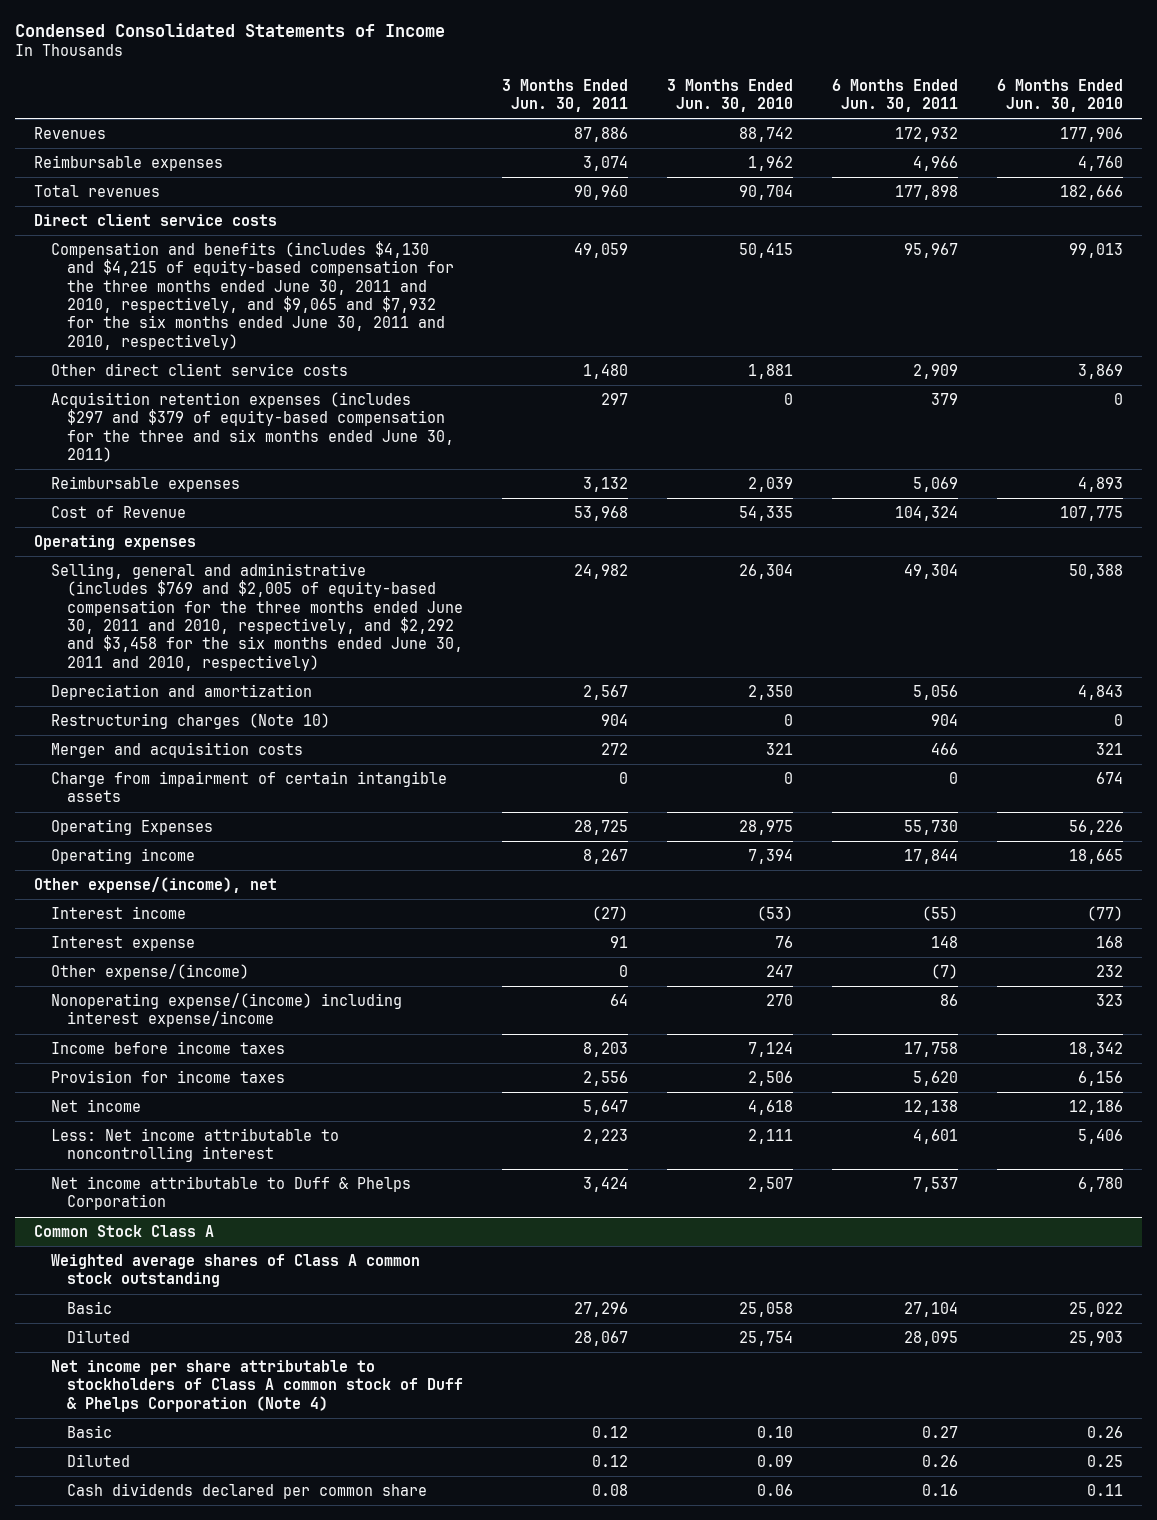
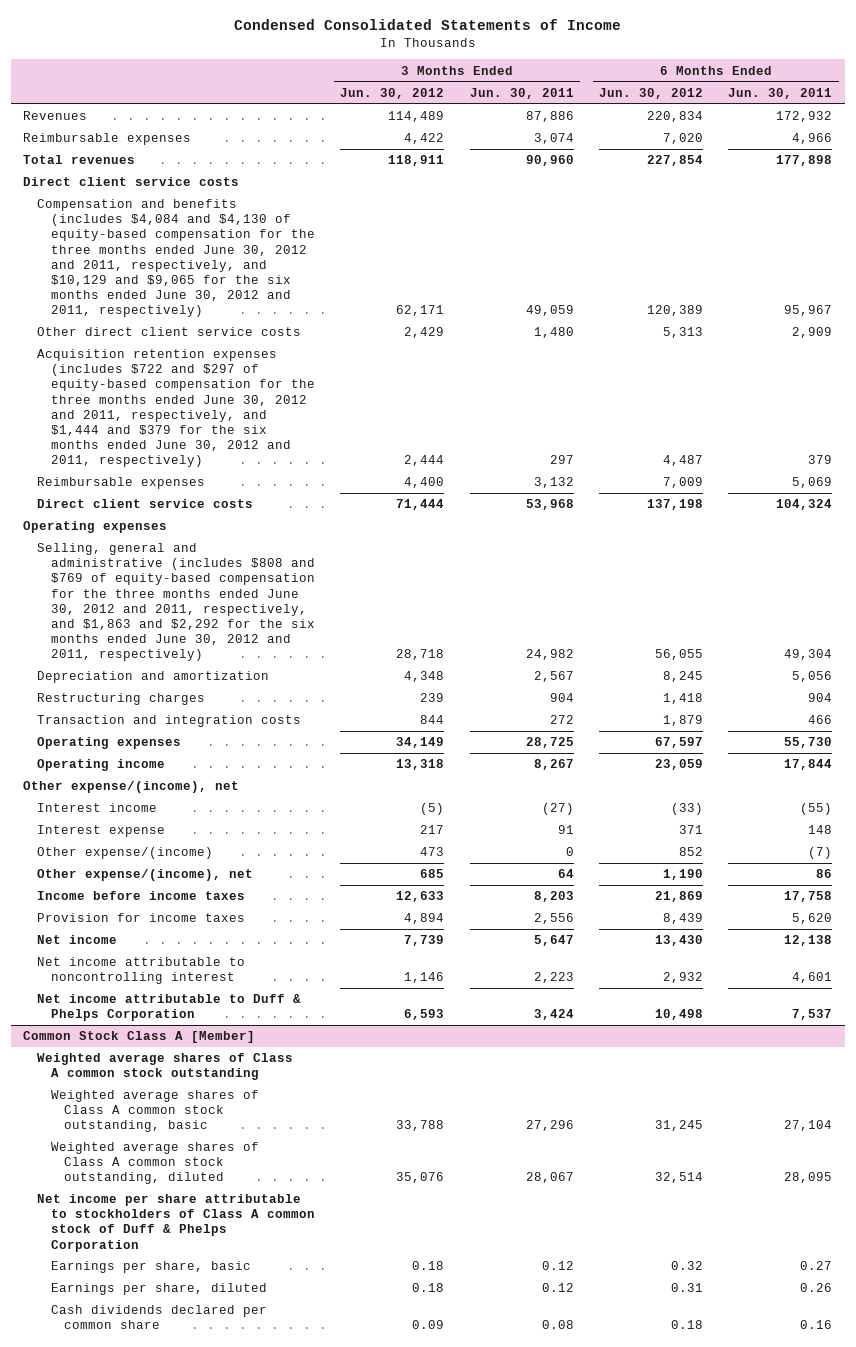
- | 3 Months Ended Jun. 30, 2011 | 3 Months Ended Jun. 30, 2010 | 6 Months Ended Jun. 30, 2011 | 6 Months Ended Jun. 30, 2010
+ | 3 Months Ended Jun. 30, 2012 | 3 Months Ended Jun. 30, 2011 | 6 Months Ended Jun. 30, 2012 | 6 Months Ended Jun. 30, 2011
- Compensation and benefits (includes $4,130 and $4,215 of equity-based compensation for the three months ended June 30, 2011 and 2010, respectively, and $9,065 and $7,932 for the six months ended June 30, 2011 and 2010, respectively) | 49,059 | 50,415 | 95,967 | 99,013
+ Compensation and benefits (includes $4,084 and $4,130 of equity-based compensation for the three months ended June 30, 2012 and 2011, respectively, and $10,129 and $9,065 for the six months ended June 30, 2012 and 2011, respectively) | 62,171 | 49,059 | 120,389 | 95,967
- Acquisition retention expenses (includes $297 and $379 of equity-based compensation for the three and six months ended June 30, 2011) | 297 | 0 | 379 | 0
+ Acquisition retention expenses (includes $722 and $297 of equity-based compensation for the three months ended June 30, 2012 and 2011, respectively, and $1,444 and $379 for the six months ended June 30, 2012 and 2011, respectively) | 2,444 | 297 | 4,487 | 379
- Cost of Revenue | 53,968 | 54,335 | 104,324 | 107,775
+ Direct client service costs | 71,444 | 53,968 | 137,198 | 104,324
- Selling, general and administrative (includes $769 and $2,005 of equity-based compensation for the three months ended June 30, 2011 and 2010, respectively, and $2,292 and $3,458 for the six months ended June 30, 2011 and 2010, respectively) | 24,982 | 26,304 | 49,304 | 50,388
+ Selling, general and administrative (includes $808 and $769 of equity-based compensation for the three months ended June 30, 2012 and 2011, respectively, and $1,863 and $2,292 for the six months ended June 30, 2012 and 2011, respectively) | 28,718 | 24,982 | 56,055 | 49,304
- Restructuring charges (Note 10) | 904 | 0 | 904 | 0
- Merger and acquisition costs | 272 | 321 | 466 | 321
- Charge from impairment of certain intangible assets | 0 | 0 | 0 | 674
- Operating Expenses | 28,725 | 28,975 | 55,730 | 56,226
+ Restructuring charges | 239 | 904 | 1,418 | 904
+ Transaction and integration costs | 844 | 272 | 1,879 | 466
+ Operating expenses | 34,149 | 28,725 | 67,597 | 55,730
- Nonoperating expense/(income) including interest expense/income | 64 | 270 | 86 | 323
+ Other expense/(income), net | 685 | 64 | 1,190 | 86
- Less: Net income attributable to noncontrolling interest | 2,223 | 2,111 | 4,601 | 5,406
+ Net income attributable to noncontrolling interest | 1,146 | 2,223 | 2,932 | 4,601
- Common Stock Class A
+ Common Stock Class A [Member]
- Basic | 27,296 | 25,058 | 27,104 | 25,022
- Diluted | 28,067 | 25,754 | 28,095 | 25,903
- Net income per share attributable to stockholders of Class A common stock of Duff & Phelps Corporation (Note 4)
- Basic | 0.12 | 0.10 | 0.27 | 0.26
- Diluted | 0.12 | 0.09 | 0.26 | 0.25
+ Weighted average shares of Class A common stock outstanding, basic | 33,788 | 27,296 | 31,245 | 27,104
+ Weighted average shares of Class A common stock outstanding, diluted | 35,076 | 28,067 | 32,514 | 28,095
+ Net income per share attributable to stockholders of Class A common stock of Duff & Phelps Corporation
+ Earnings per share, basic | 0.18 | 0.12 | 0.32 | 0.27
+ Earnings per share, diluted | 0.18 | 0.12 | 0.31 | 0.26

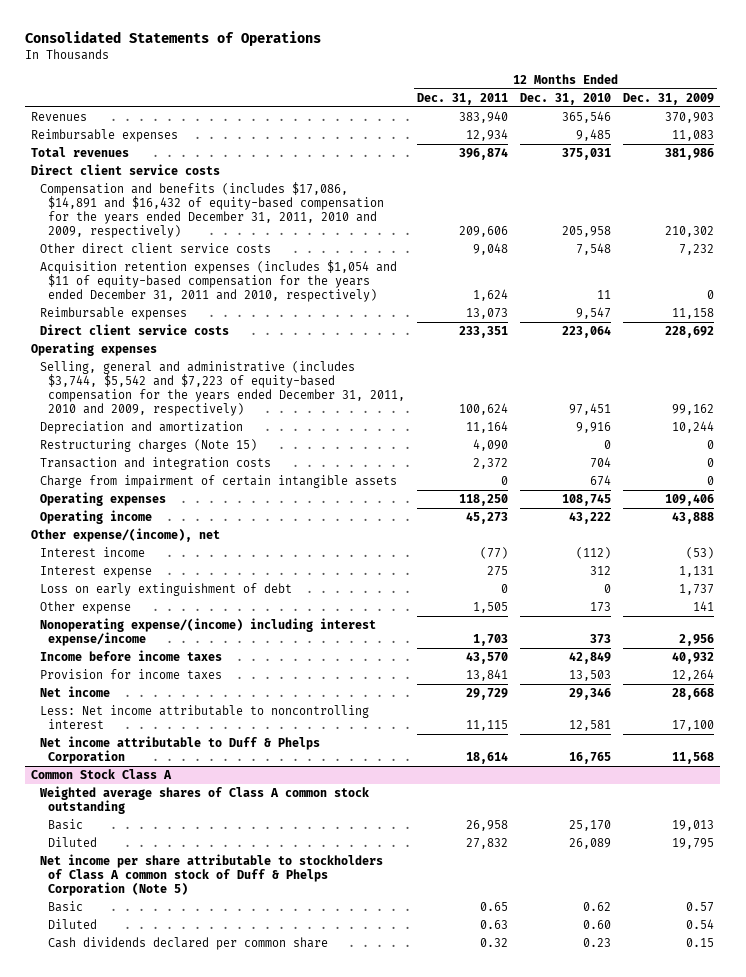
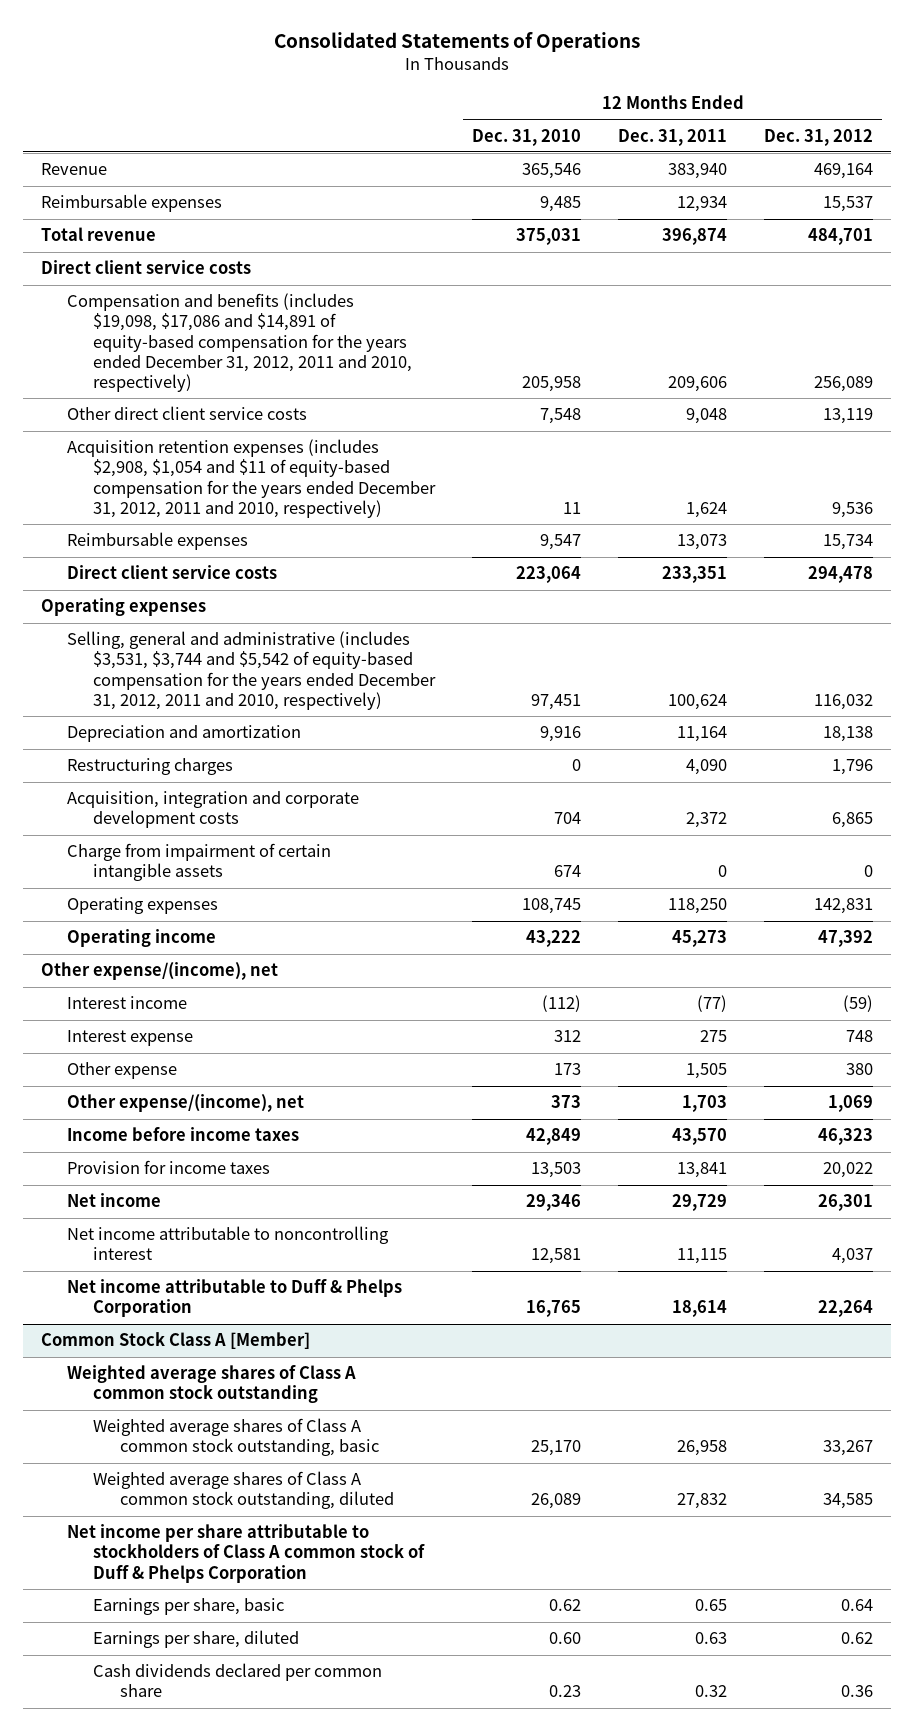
- | 12 Months Ended Dec. 31, 2011 | 12 Months Ended Dec. 31, 2010 | 12 Months Ended Dec. 31, 2009
+ | 12 Months Ended Dec. 31, 2010 | 12 Months Ended Dec. 31, 2011 | 12 Months Ended Dec. 31, 2012
- Revenues | 383,940 | 365,546 | 370,903
+ Revenue | 365,546 | 383,940 | 469,164
- Total revenues | 396,874 | 375,031 | 381,986
+ Total revenue | 375,031 | 396,874 | 484,701
- Compensation and benefits (includes $17,086, $14,891 and $16,432 of equity-based compensation for the years ended December 31, 2011, 2010 and 2009, respectively) | 209,606 | 205,958 | 210,302
+ Compensation and benefits (includes $19,098, $17,086 and $14,891 of equity-based compensation for the years ended December 31, 2012, 2011 and 2010, respectively) | 205,958 | 209,606 | 256,089
- Acquisition retention expenses (includes $1,054 and $11 of equity-based compensation for the years ended December 31, 2011 and 2010, respectively) | 1,624 | 11 | 0
+ Acquisition retention expenses (includes $2,908, $1,054 and $11 of equity-based compensation for the years ended December 31, 2012, 2011 and 2010, respectively) | 11 | 1,624 | 9,536
- Selling, general and administrative (includes $3,744, $5,542 and $7,223 of equity-based compensation for the years ended December 31, 2011, 2010 and 2009, respectively) | 100,624 | 97,451 | 99,162
+ Selling, general and administrative (includes $3,531, $3,744 and $5,542 of equity-based compensation for the years ended December 31, 2012, 2011 and 2010, respectively) | 97,451 | 100,624 | 116,032
- Restructuring charges (Note 15) | 4,090 | 0 | 0
- Transaction and integration costs | 2,372 | 704 | 0
+ Restructuring charges | 0 | 4,090 | 1,796
+ Acquisition, integration and corporate development costs | 704 | 2,372 | 6,865
- Loss on early extinguishment of debt | 0 | 0 | 1,737
- Nonoperating expense/(income) including interest expense/income | 1,703 | 373 | 2,956
+ Other expense/(income), net | 373 | 1,703 | 1,069
- Less: Net income attributable to noncontrolling interest | 11,115 | 12,581 | 17,100
+ Net income attributable to noncontrolling interest | 12,581 | 11,115 | 4,037
- Common Stock Class A
+ Common Stock Class A [Member]
- Basic | 26,958 | 25,170 | 19,013
- Diluted | 27,832 | 26,089 | 19,795
- Net income per share attributable to stockholders of Class A common stock of Duff & Phelps Corporation (Note 5)
- Basic | 0.65 | 0.62 | 0.57
- Diluted | 0.63 | 0.60 | 0.54
+ Weighted average shares of Class A common stock outstanding, basic | 25,170 | 26,958 | 33,267
+ Weighted average shares of Class A common stock outstanding, diluted | 26,089 | 27,832 | 34,585
+ Net income per share attributable to stockholders of Class A common stock of Duff & Phelps Corporation
+ Earnings per share, basic | 0.62 | 0.65 | 0.64
+ Earnings per share, diluted | 0.60 | 0.63 | 0.62

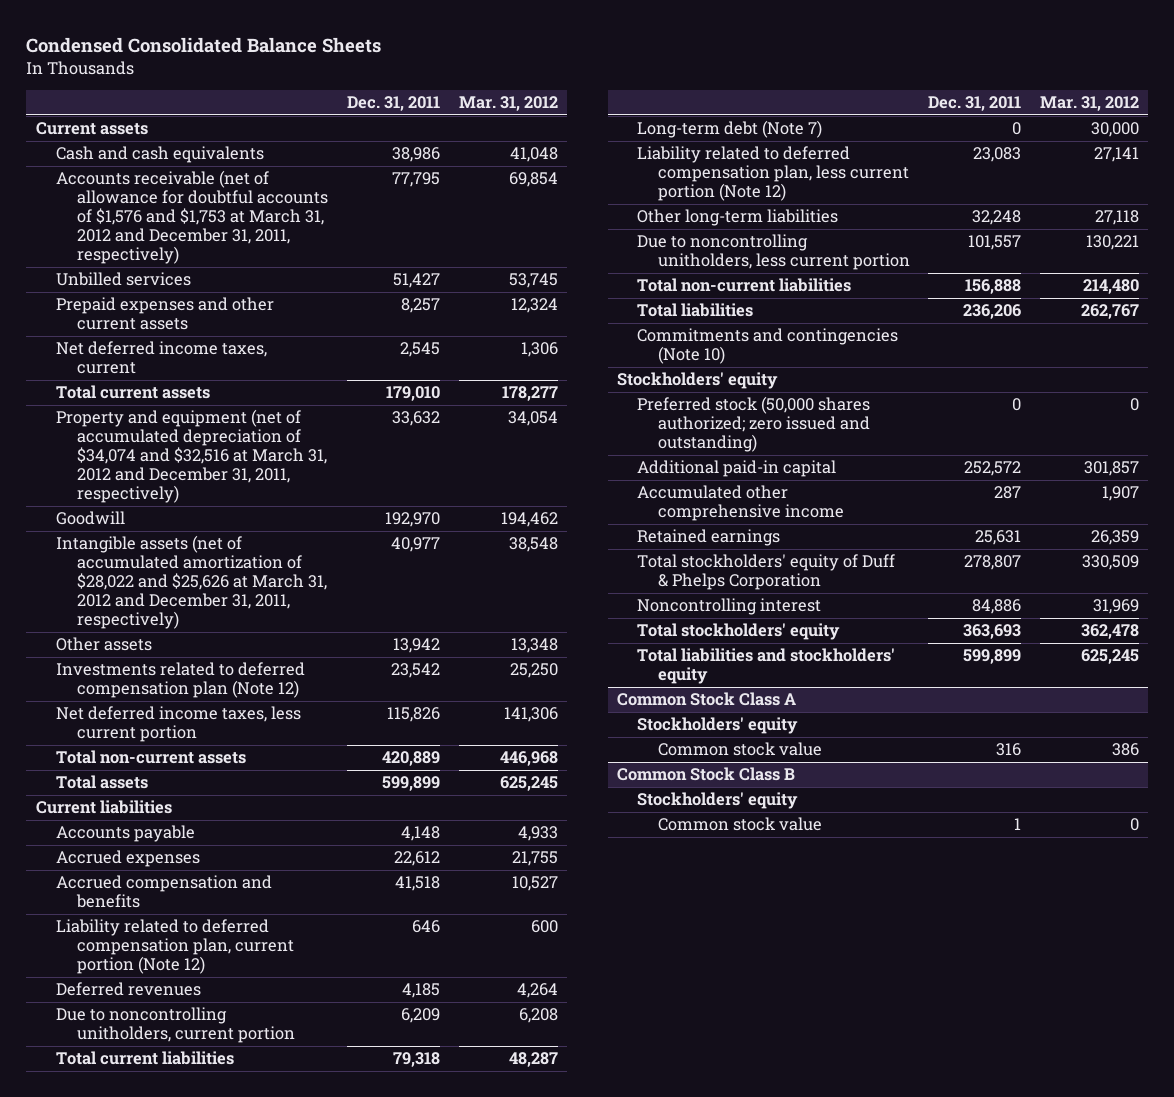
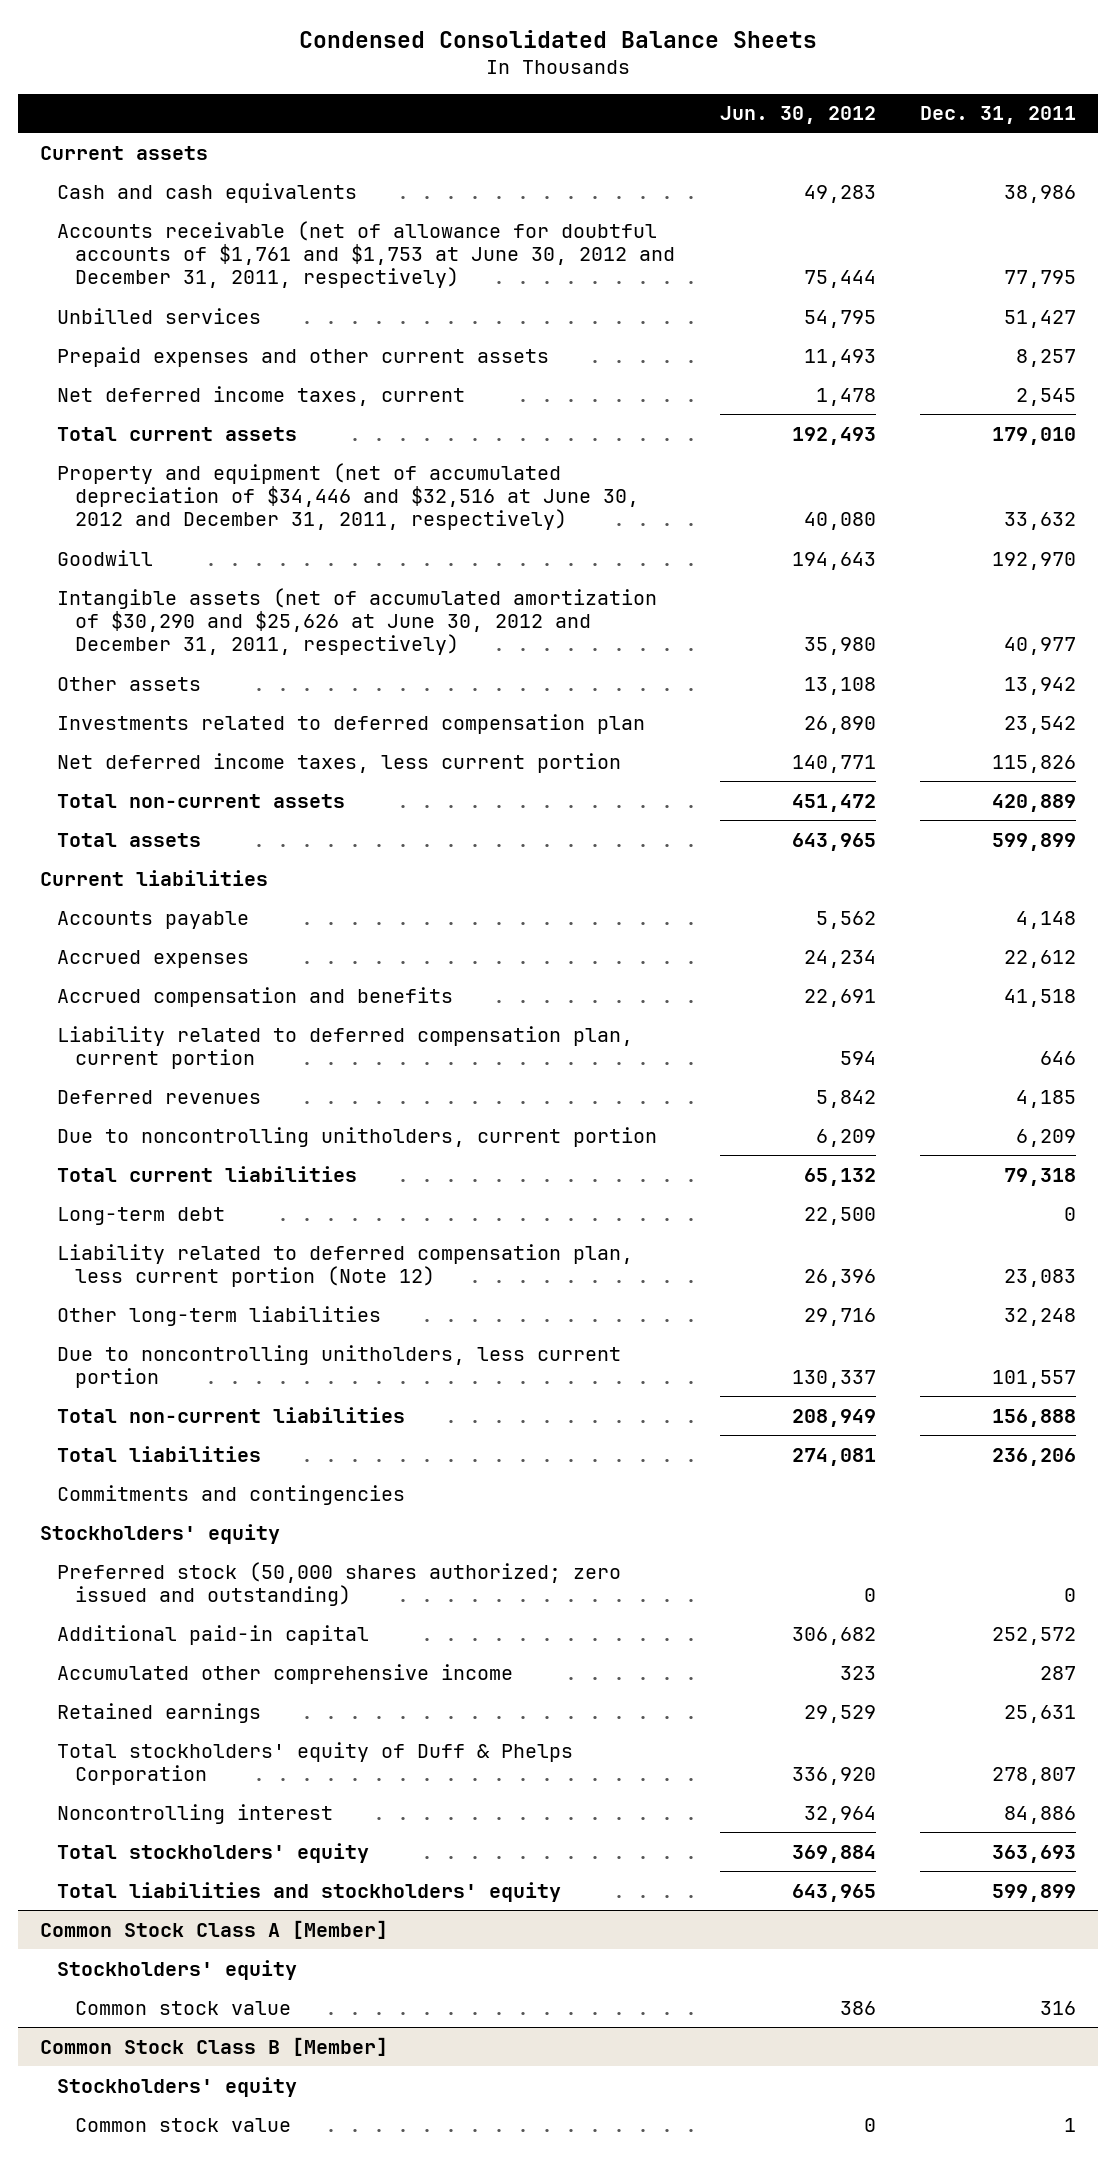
- | Dec. 31, 2011 | Mar. 31, 2012
+ | Jun. 30, 2012 | Dec. 31, 2011
- Accounts receivable (net of allowance for doubtful accounts of $1,576 and $1,753 at March 31, 2012 and December 31, 2011, respectively) | 77,795 | 69,854
+ Accounts receivable (net of allowance for doubtful accounts of $1,761 and $1,753 at June 30, 2012 and December 31, 2011, respectively) | 75,444 | 77,795
- Property and equipment (net of accumulated depreciation of $34,074 and $32,516 at March 31, 2012 and December 31, 2011, respectively) | 33,632 | 34,054
+ Property and equipment (net of accumulated depreciation of $34,446 and $32,516 at June 30, 2012 and December 31, 2011, respectively) | 40,080 | 33,632
- Intangible assets (net of accumulated amortization of $28,022 and $25,626 at March 31, 2012 and December 31, 2011, respectively) | 40,977 | 38,548
+ Intangible assets (net of accumulated amortization of $30,290 and $25,626 at June 30, 2012 and December 31, 2011, respectively) | 35,980 | 40,977
- Investments related to deferred compensation plan (Note 12) | 23,542 | 25,250
+ Investments related to deferred compensation plan | 26,890 | 23,542
- Liability related to deferred compensation plan, current portion (Note 12) | 646 | 600
+ Liability related to deferred compensation plan, current portion | 594 | 646
- Long-term debt (Note 7) | 0 | 30,000
+ Long-term debt | 22,500 | 0
- Commitments and contingencies (Note 10)
+ Commitments and contingencies
- Common Stock Class A
+ Common Stock Class A [Member]
- Common Stock Class B
+ Common Stock Class B [Member]

